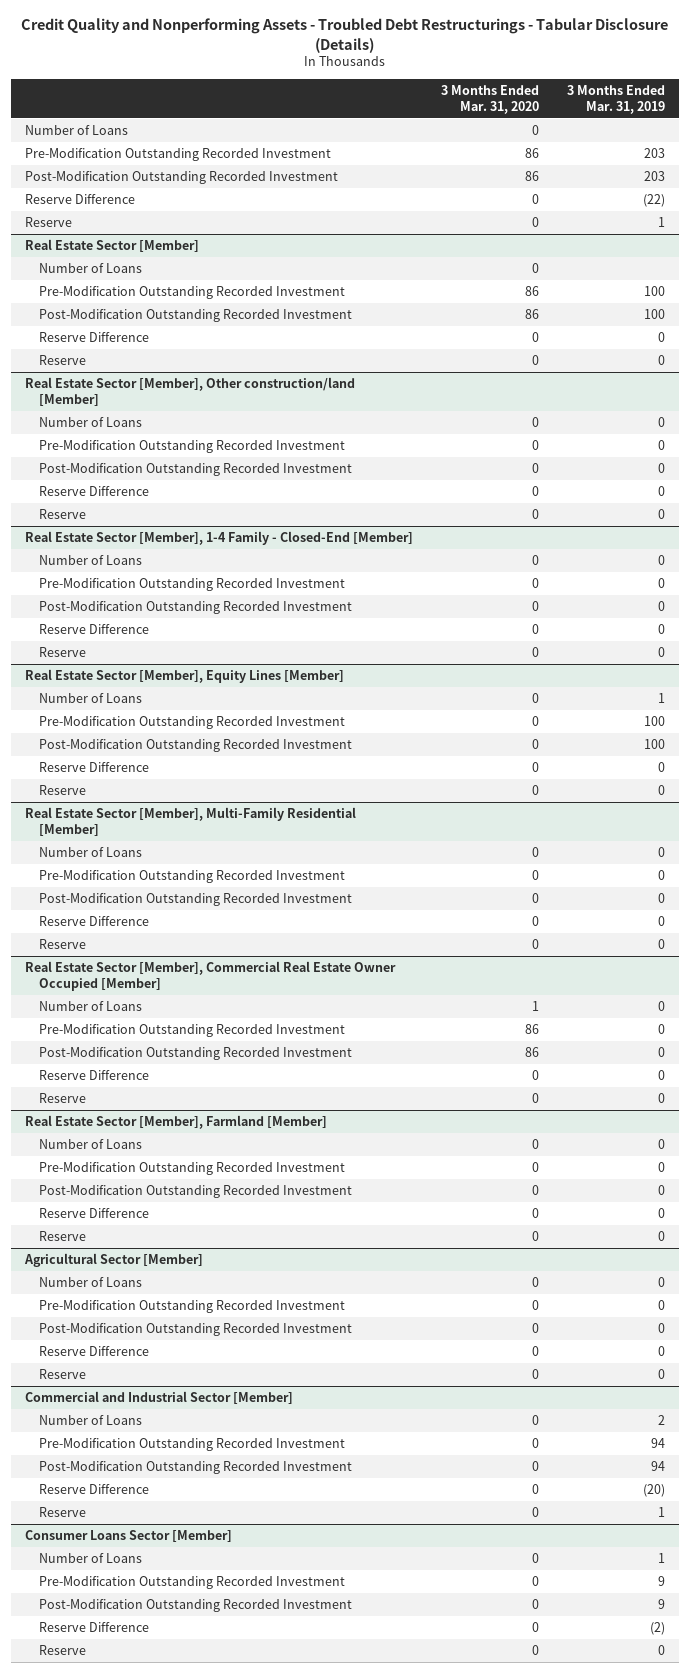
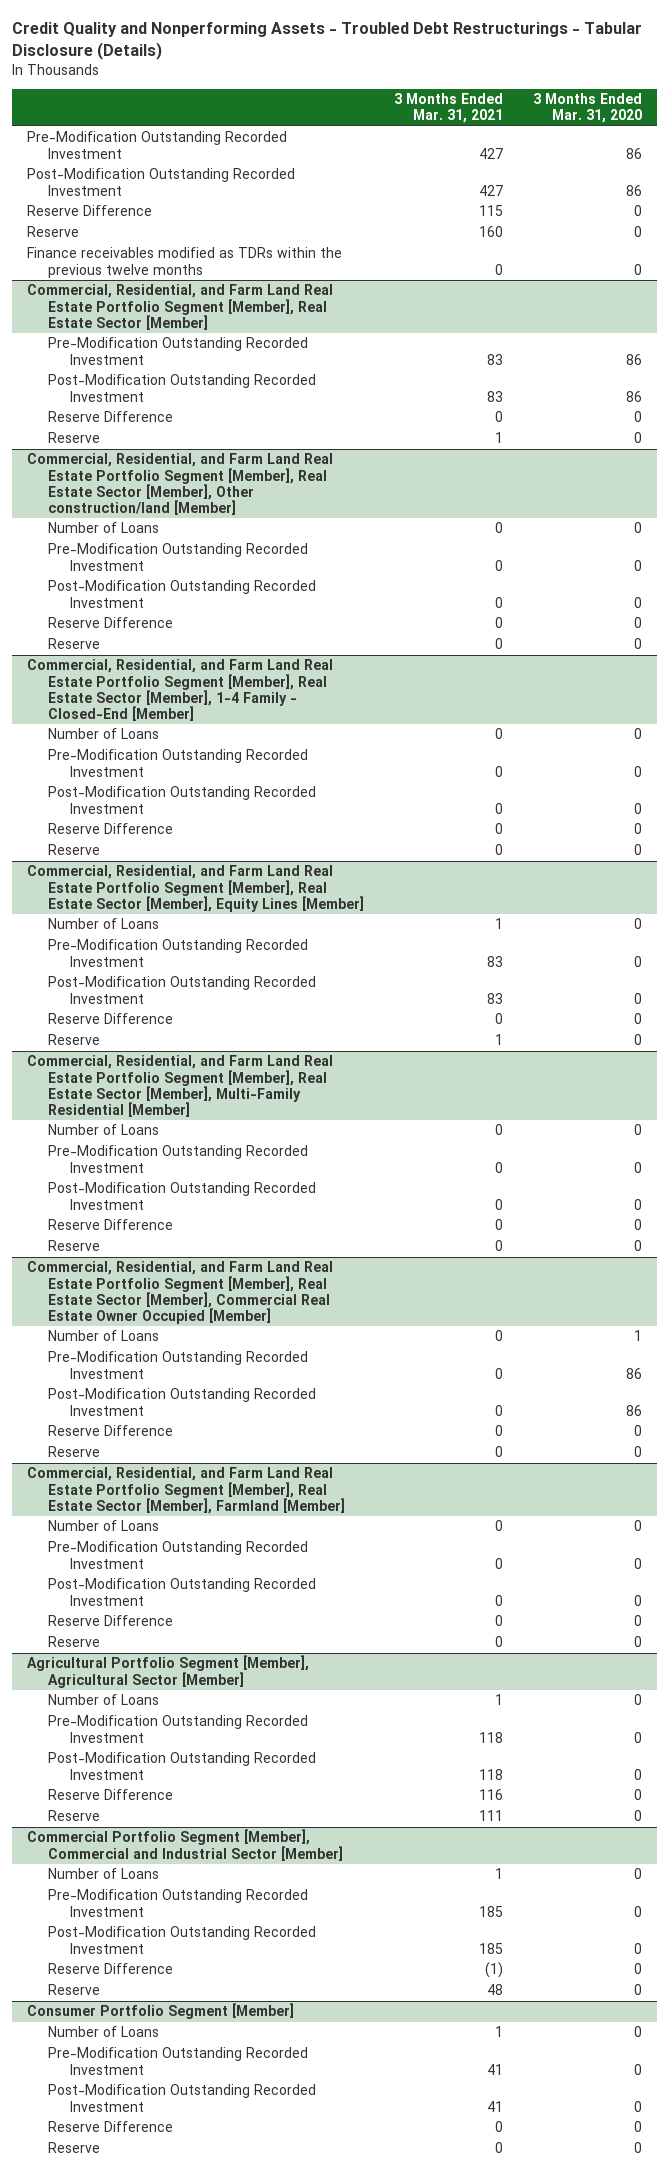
- | 3 Months Ended Mar. 31, 2020 | 3 Months Ended Mar. 31, 2019
+ | 3 Months Ended Mar. 31, 2021 | 3 Months Ended Mar. 31, 2020
- Number of Loans | 0 |
- Real Estate Sector [Member]
- Number of Loans | 0 |
+ Finance receivables modified as TDRs within the previous twelve months | 0 | 0
+ Commercial, Residential, and Farm Land Real Estate Portfolio Segment [Member], Real Estate Sector [Member]
- Real Estate Sector [Member], Other construction/land [Member]
+ Commercial, Residential, and Farm Land Real Estate Portfolio Segment [Member], Real Estate Sector [Member], Other construction/land [Member]
- Real Estate Sector [Member], 1-4 Family - Closed-End [Member]
+ Commercial, Residential, and Farm Land Real Estate Portfolio Segment [Member], Real Estate Sector [Member], 1-4 Family - Closed-End [Member]
- Real Estate Sector [Member], Equity Lines [Member]
+ Commercial, Residential, and Farm Land Real Estate Portfolio Segment [Member], Real Estate Sector [Member], Equity Lines [Member]
- Real Estate Sector [Member], Multi-Family Residential [Member]
+ Commercial, Residential, and Farm Land Real Estate Portfolio Segment [Member], Real Estate Sector [Member], Multi-Family Residential [Member]
- Real Estate Sector [Member], Commercial Real Estate Owner Occupied [Member]
+ Commercial, Residential, and Farm Land Real Estate Portfolio Segment [Member], Real Estate Sector [Member], Commercial Real Estate Owner Occupied [Member]
- Real Estate Sector [Member], Farmland [Member]
+ Commercial, Residential, and Farm Land Real Estate Portfolio Segment [Member], Real Estate Sector [Member], Farmland [Member]
- Agricultural Sector [Member]
+ Agricultural Portfolio Segment [Member], Agricultural Sector [Member]
- Commercial and Industrial Sector [Member]
+ Commercial Portfolio Segment [Member], Commercial and Industrial Sector [Member]
- Consumer Loans Sector [Member]
+ Consumer Portfolio Segment [Member]

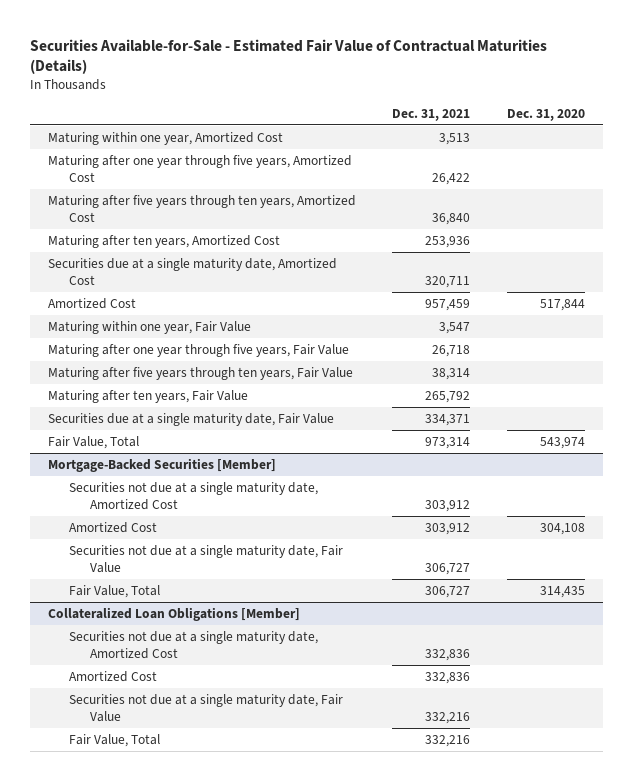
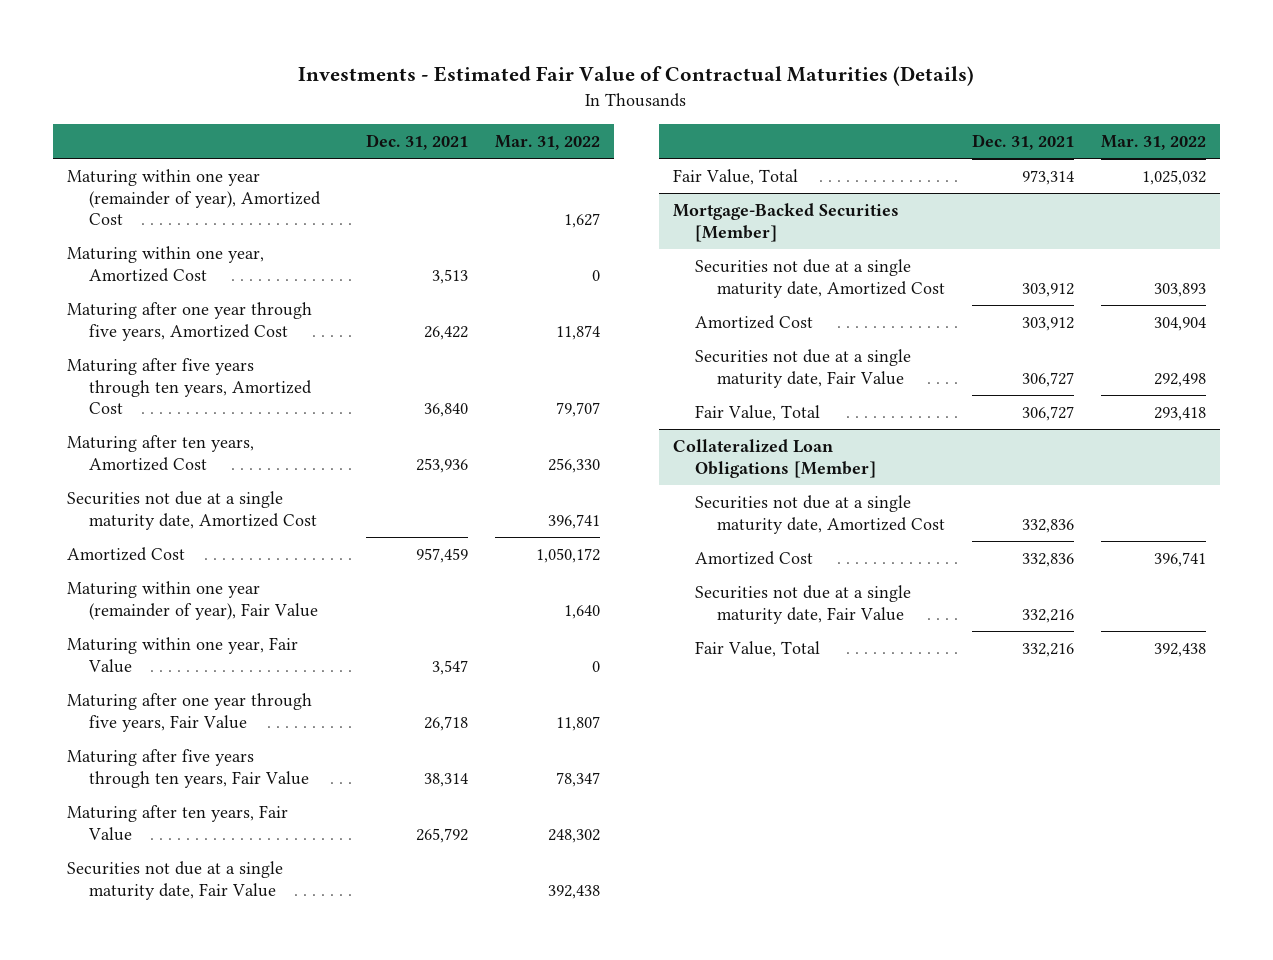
- Securities Available-for-Sale - Estimated Fair Value of Contractual Maturities (Details)
+ Investments - Estimated Fair Value of Contractual Maturities (Details)
- | Dec. 31, 2021 | Dec. 31, 2020
+ | Dec. 31, 2021 | Mar. 31, 2022
+ Maturing within one year (remainder of year), Amortized Cost | | 1,627
- Securities due at a single maturity date, Amortized Cost | 320,711 |
+ Securities not due at a single maturity date, Amortized Cost | | 396,741
+ Maturing within one year (remainder of year), Fair Value | | 1,640
- Securities due at a single maturity date, Fair Value | 334,371 |
+ Securities not due at a single maturity date, Fair Value | | 392,438

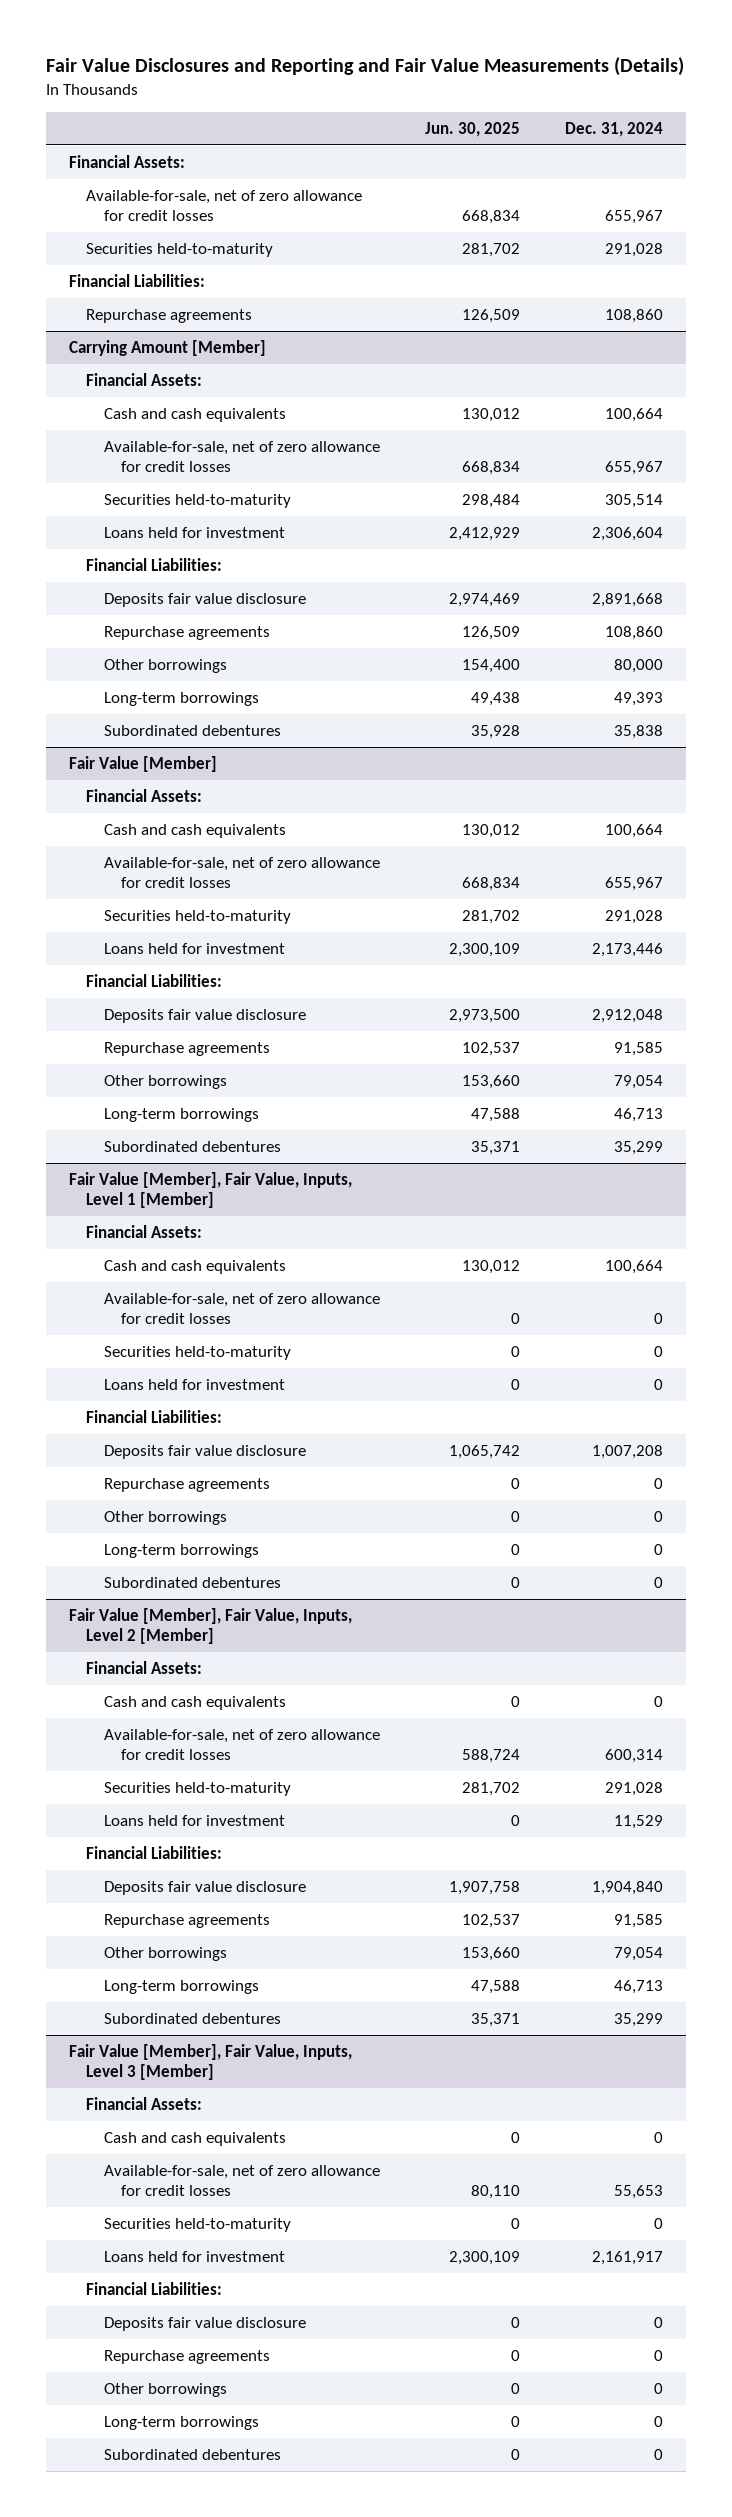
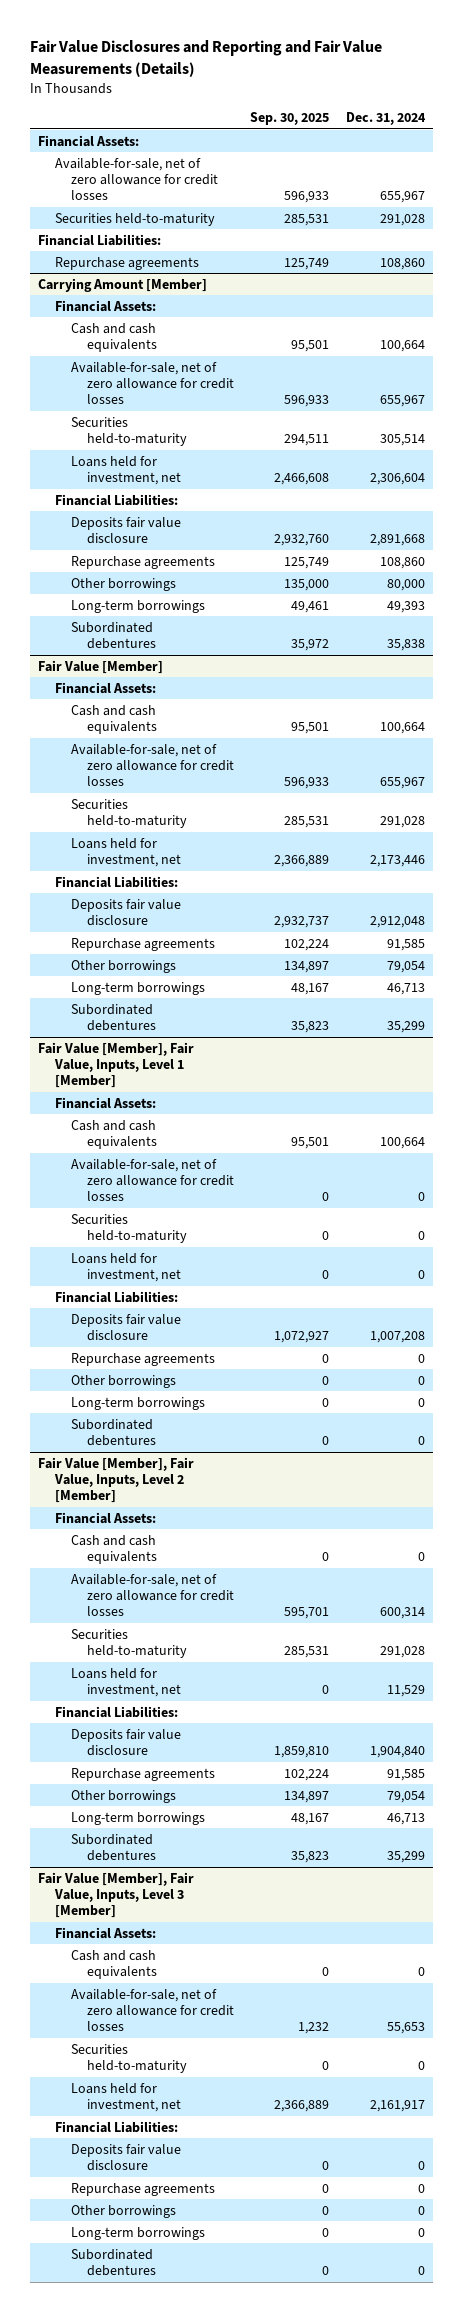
- | Jun. 30, 2025 | Dec. 31, 2024
+ | Sep. 30, 2025 | Dec. 31, 2024
@ Carrying Amount [Member]
- Loans held for investment | 2,412,929 | 2,306,604
+ Loans held for investment, net | 2,466,608 | 2,306,604
@ Fair Value [Member]
- Loans held for investment | 2,300,109 | 2,173,446
+ Loans held for investment, net | 2,366,889 | 2,173,446
@ Fair Value [Member], Fair Value, Inputs, Level 1 [Member]
- Loans held for investment | 0 | 0
+ Loans held for investment, net | 0 | 0
@ Fair Value [Member], Fair Value, Inputs, Level 2 [Member]
- Loans held for investment | 0 | 11,529
+ Loans held for investment, net | 0 | 11,529
@ Fair Value [Member], Fair Value, Inputs, Level 3 [Member]
- Loans held for investment | 2,300,109 | 2,161,917
+ Loans held for investment, net | 2,366,889 | 2,161,917

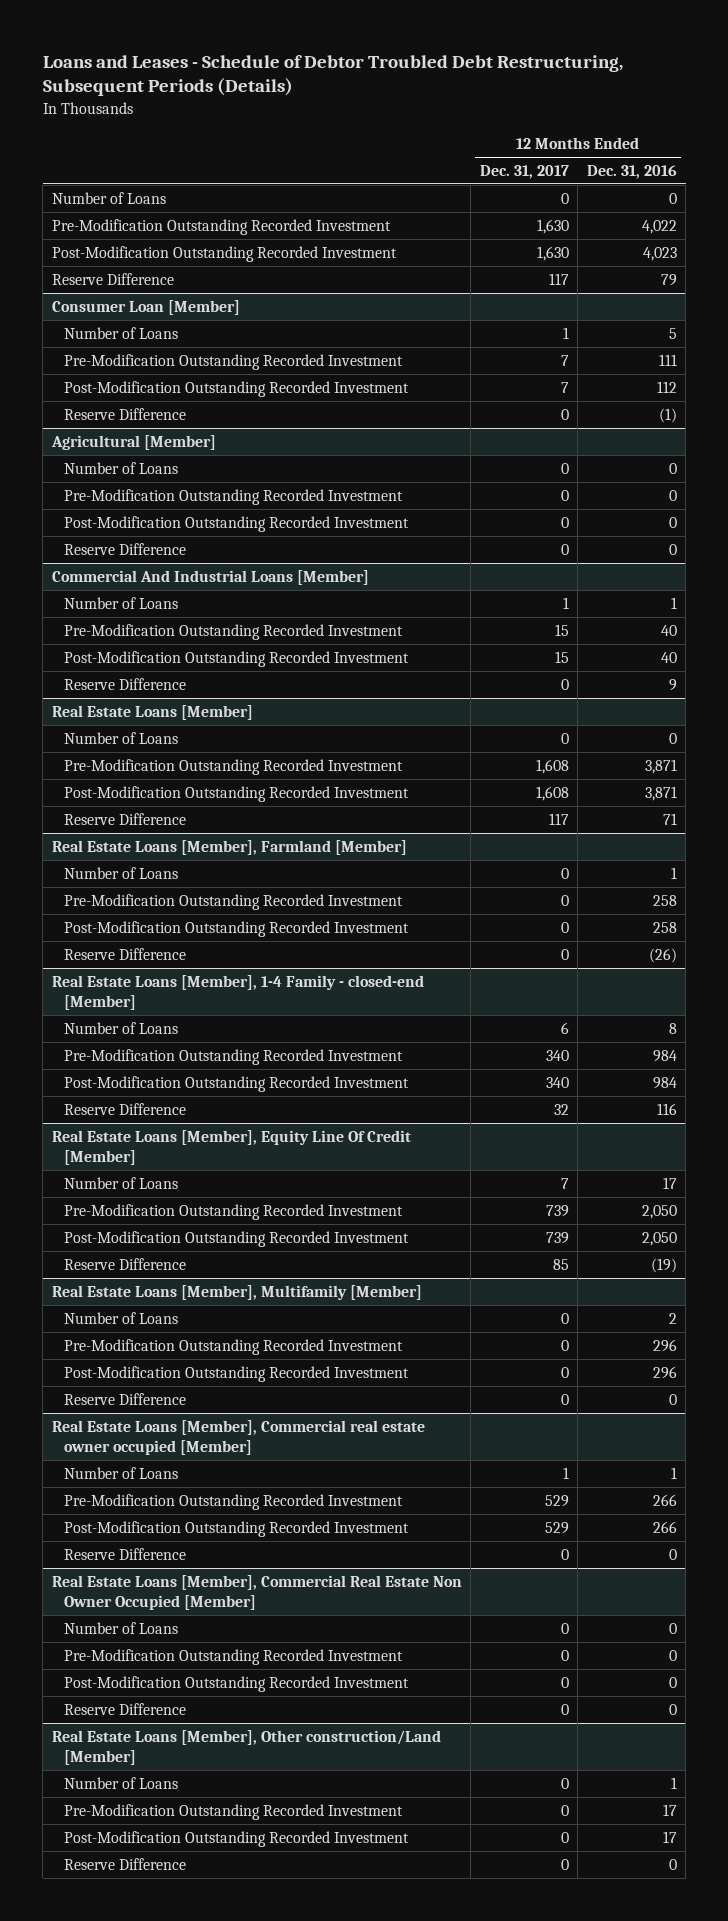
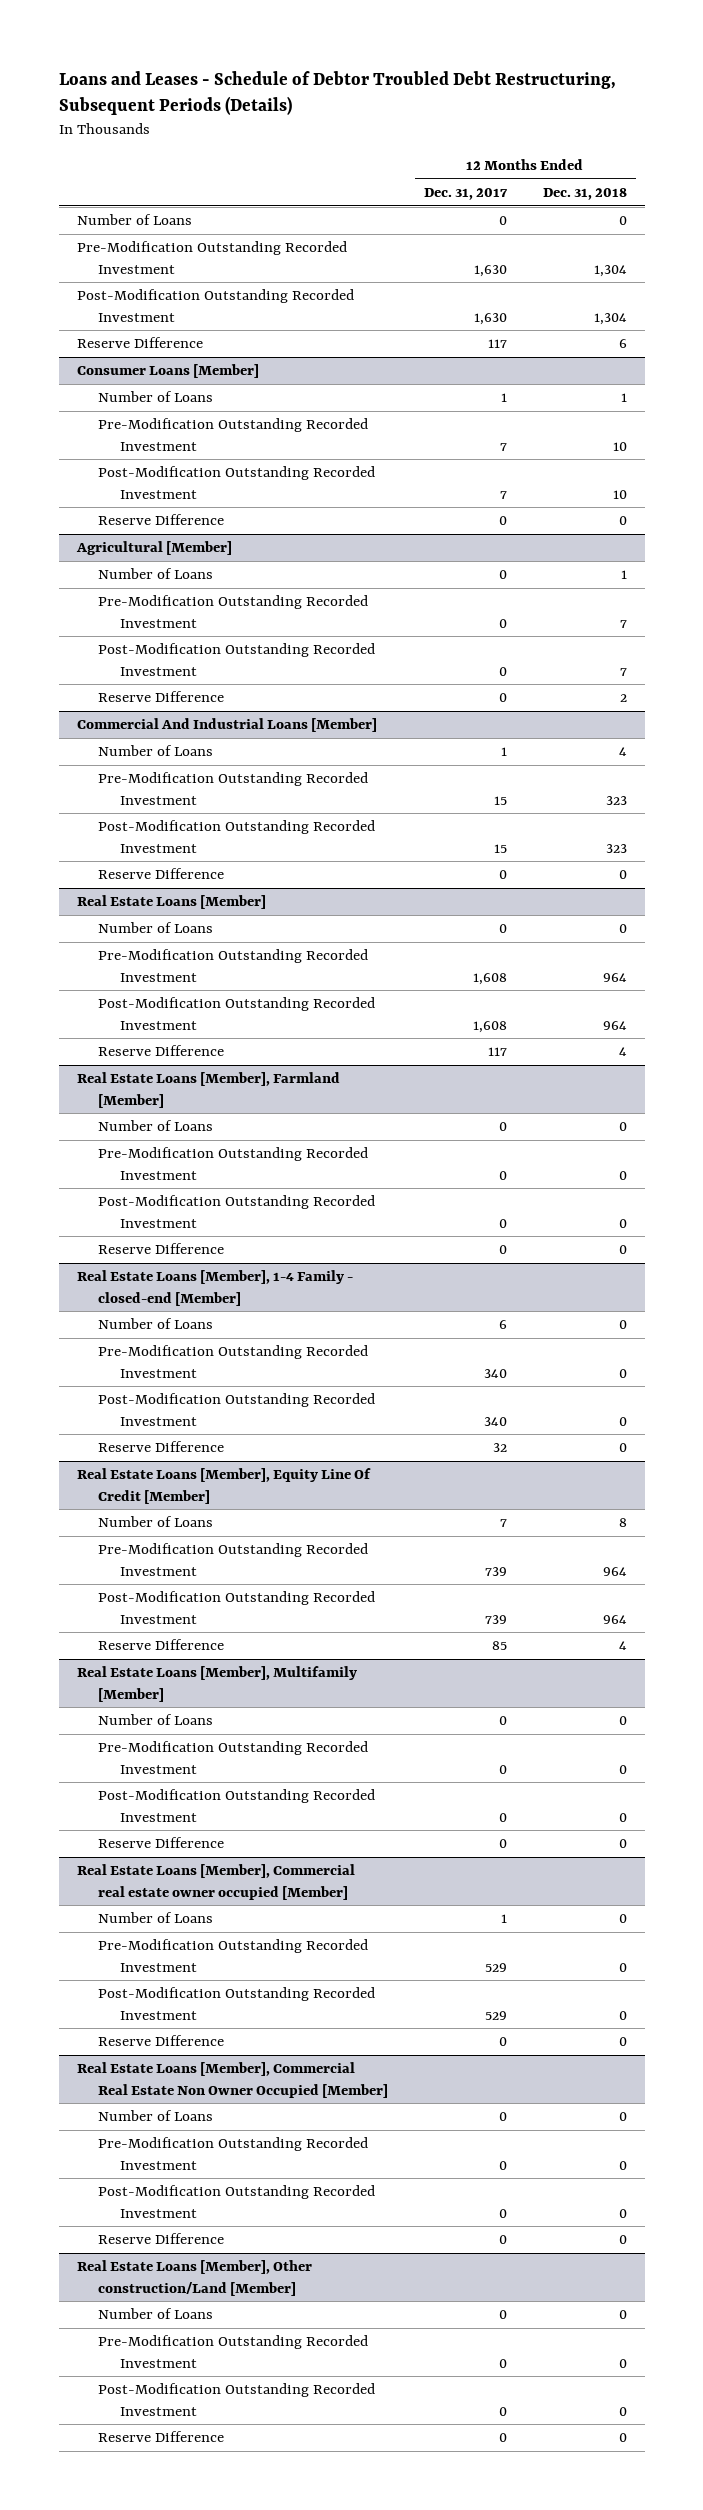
- | 12 Months Ended Dec. 31, 2017 | 12 Months Ended Dec. 31, 2016
+ | 12 Months Ended Dec. 31, 2017 | 12 Months Ended Dec. 31, 2018
- Consumer Loan [Member]
+ Consumer Loans [Member]

